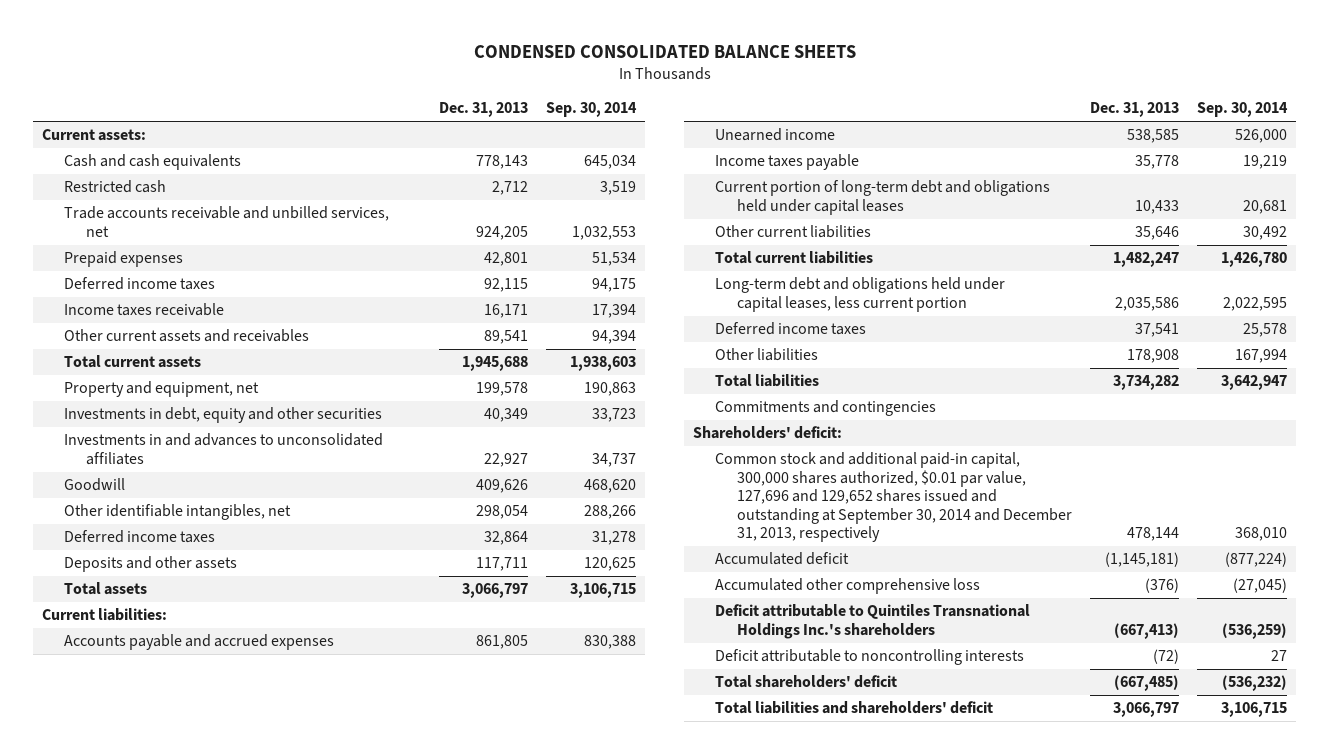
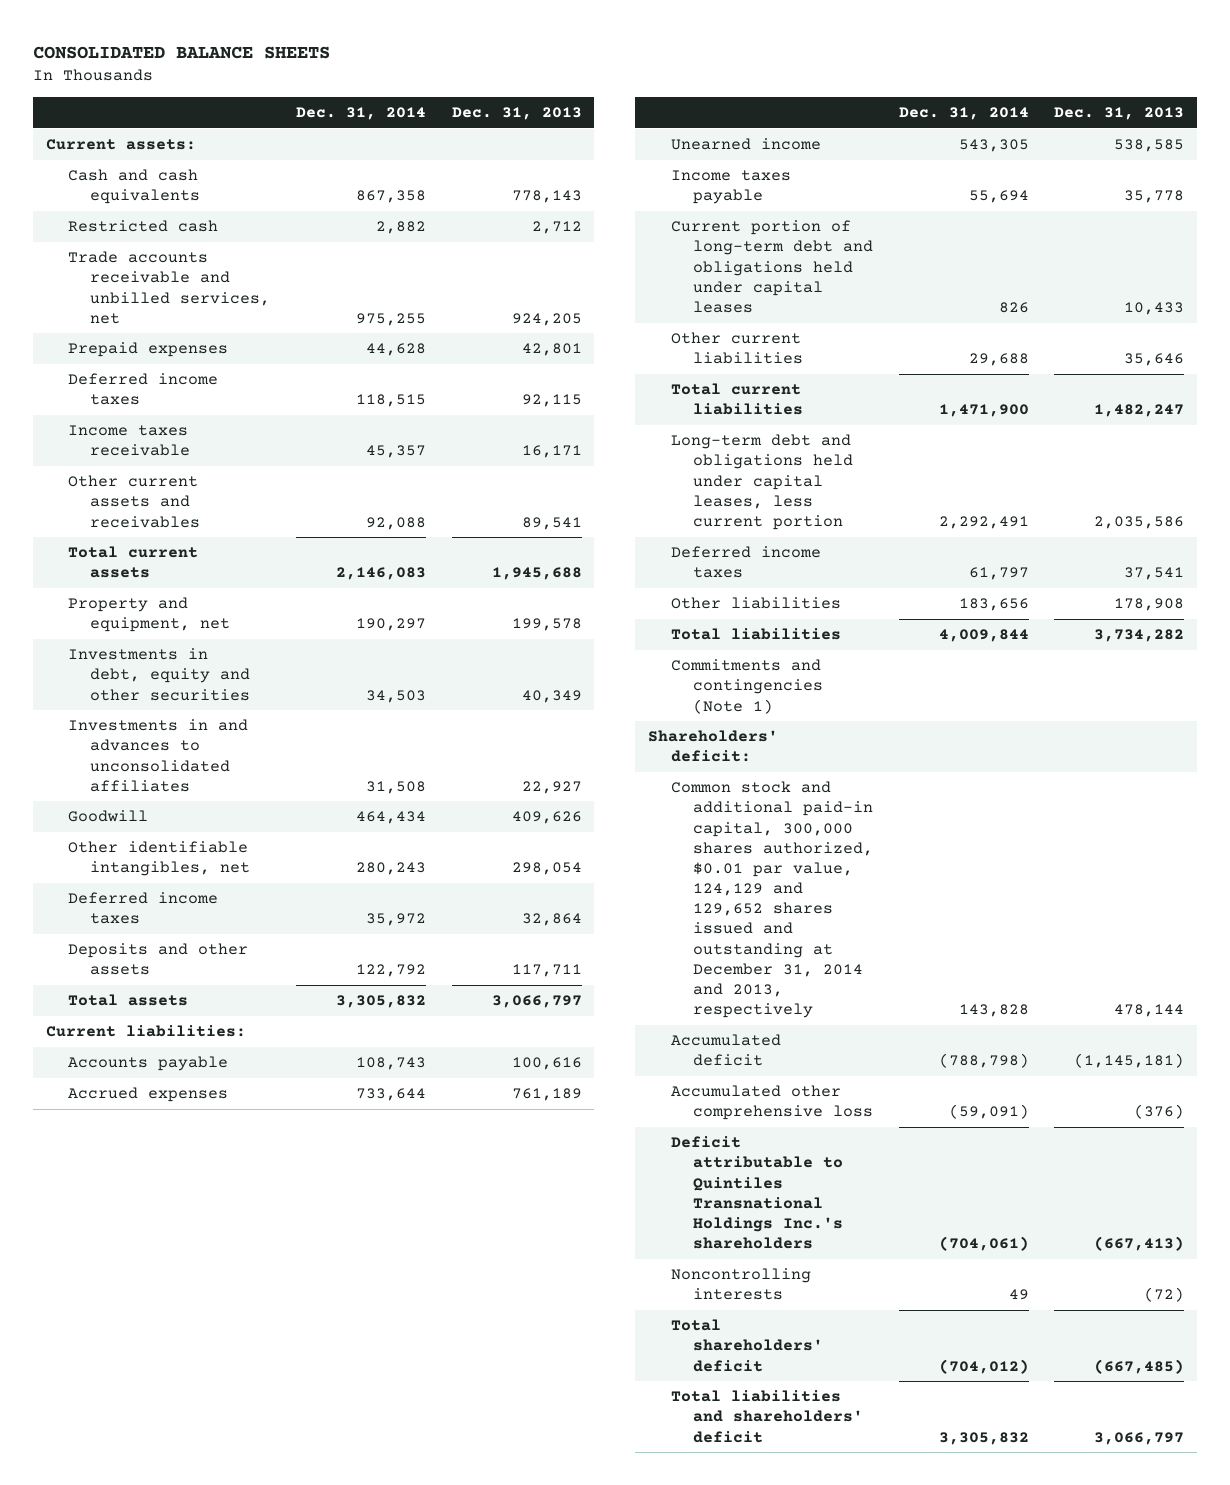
- CONDENSED CONSOLIDATED BALANCE SHEETS
+ CONSOLIDATED BALANCE SHEETS
- | Dec. 31, 2013 | Sep. 30, 2014
+ | Dec. 31, 2014 | Dec. 31, 2013
- Accounts payable and accrued expenses | 861,805 | 830,388
+ Accounts payable | 108,743 | 100,616
+ Accrued expenses | 733,644 | 761,189
- Commitments and contingencies
+ Commitments and contingencies (Note 1)
- Common stock and additional paid-in capital, 300,000 shares authorized, $0.01 par value, 127,696 and 129,652 shares issued and outstanding at September 30, 2014 and December 31, 2013, respectively | 478,144 | 368,010
+ Common stock and additional paid-in capital, 300,000 shares authorized, $0.01 par value, 124,129 and 129,652 shares issued and outstanding at December 31, 2014 and 2013, respectively | 143,828 | 478,144
- Deficit attributable to noncontrolling interests | (72) | 27
+ Noncontrolling interests | 49 | (72)

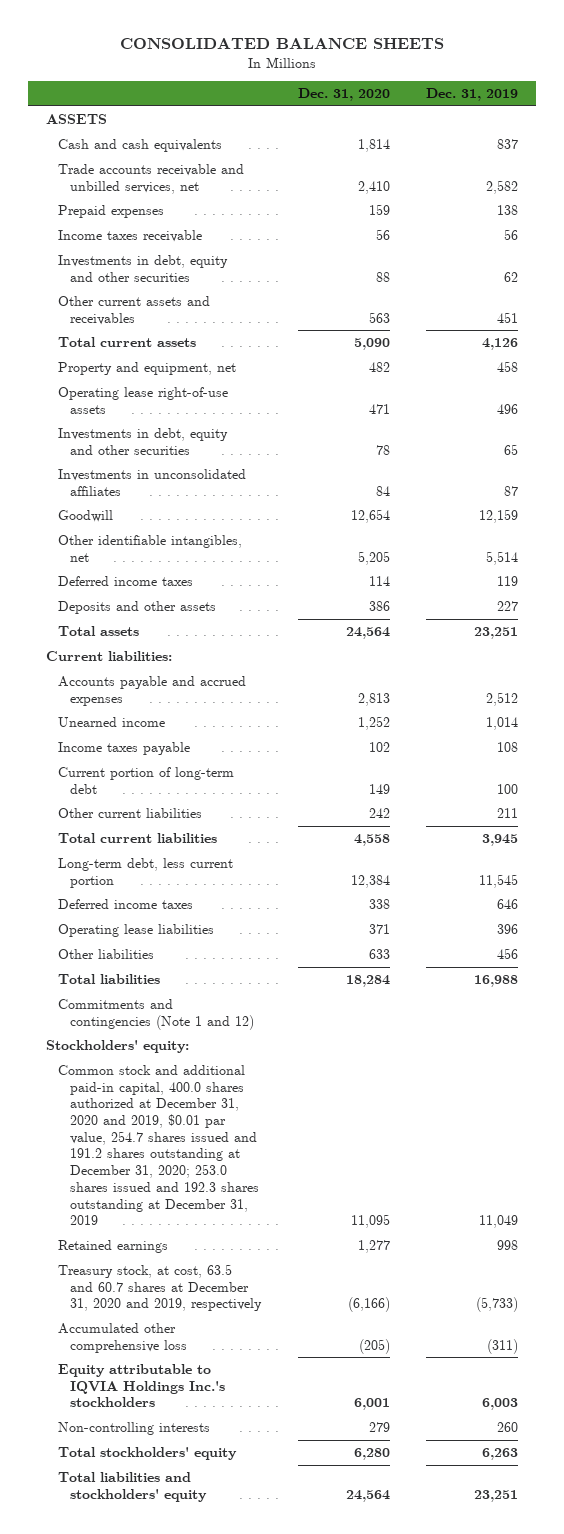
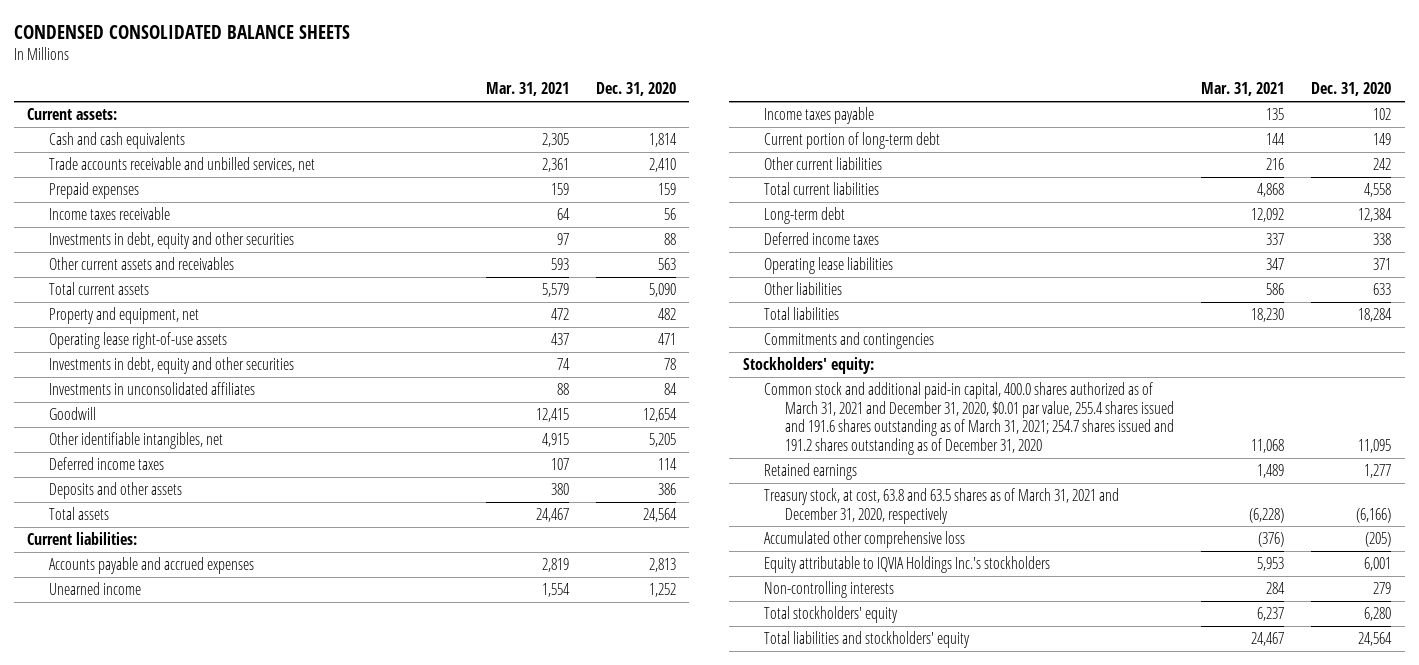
- CONSOLIDATED BALANCE SHEETS
+ CONDENSED CONSOLIDATED BALANCE SHEETS
- | Dec. 31, 2020 | Dec. 31, 2019
+ | Mar. 31, 2021 | Dec. 31, 2020
- ASSETS
+ Current assets:
- Long-term debt, less current portion | 12,384 | 11,545
+ Long-term debt | 12,092 | 12,384
- Commitments and contingencies (Note 1 and 12)
+ Commitments and contingencies
- Common stock and additional paid-in capital, 400.0 shares authorized at December 31, 2020 and 2019, $0.01 par value, 254.7 shares issued and 191.2 shares outstanding at December 31, 2020; 253.0 shares issued and 192.3 shares outstanding at December 31, 2019 | 11,095 | 11,049
+ Common stock and additional paid-in capital, 400.0 shares authorized as of March 31, 2021 and December 31, 2020, $0.01 par value, 255.4 shares issued and 191.6 shares outstanding as of March 31, 2021; 254.7 shares issued and 191.2 shares outstanding as of December 31, 2020 | 11,068 | 11,095
- Treasury stock, at cost, 63.5 and 60.7 shares at December 31, 2020 and 2019, respectively | (6,166) | (5,733)
+ Treasury stock, at cost, 63.8 and 63.5 shares as of March 31, 2021 and December 31, 2020, respectively | (6,228) | (6,166)

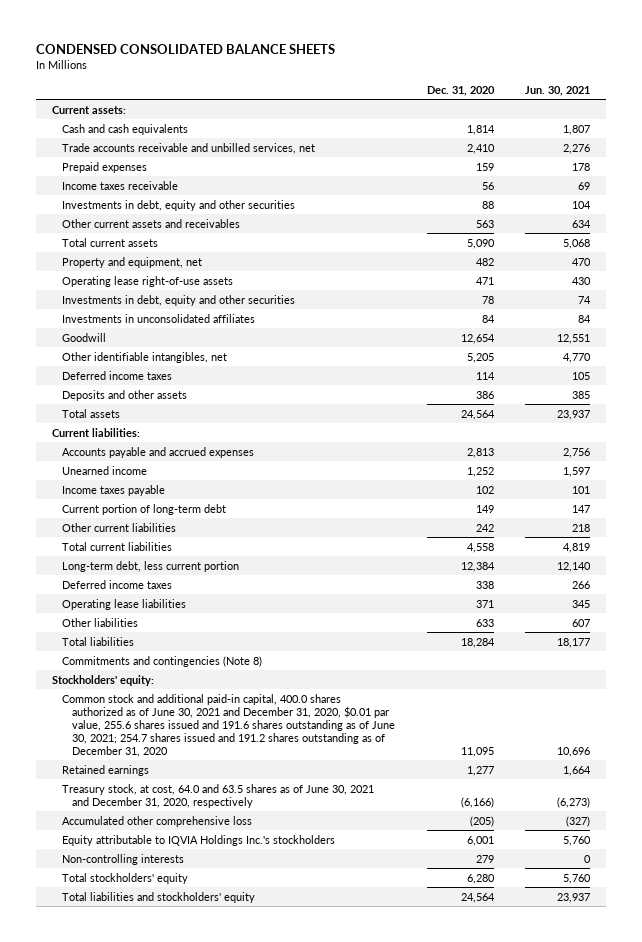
- | Mar. 31, 2021 | Dec. 31, 2020
+ | Dec. 31, 2020 | Jun. 30, 2021
- Long-term debt | 12,092 | 12,384
+ Long-term debt, less current portion | 12,384 | 12,140
- Commitments and contingencies
+ Commitments and contingencies (Note 8)
- Common stock and additional paid-in capital, 400.0 shares authorized as of March 31, 2021 and December 31, 2020, $0.01 par value, 255.4 shares issued and 191.6 shares outstanding as of March 31, 2021; 254.7 shares issued and 191.2 shares outstanding as of December 31, 2020 | 11,068 | 11,095
+ Common stock and additional paid-in capital, 400.0 shares authorized as of June 30, 2021 and December 31, 2020, $0.01 par value, 255.6 shares issued and 191.6 shares outstanding as of June 30, 2021; 254.7 shares issued and 191.2 shares outstanding as of December 31, 2020 | 11,095 | 10,696
- Treasury stock, at cost, 63.8 and 63.5 shares as of March 31, 2021 and December 31, 2020, respectively | (6,228) | (6,166)
+ Treasury stock, at cost, 64.0 and 63.5 shares as of June 30, 2021 and December 31, 2020, respectively | (6,166) | (6,273)

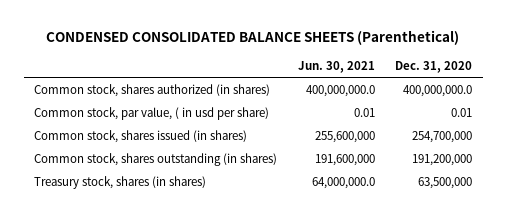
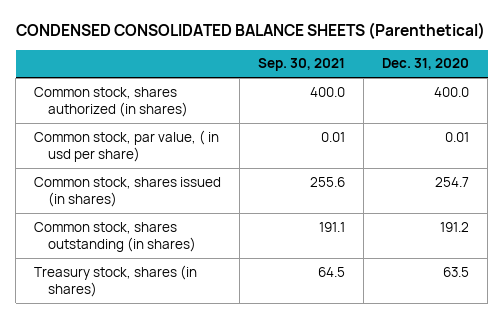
- | Jun. 30, 2021 | Dec. 31, 2020
+ | Sep. 30, 2021 | Dec. 31, 2020
- Common stock, shares authorized (in shares) | 400,000,000.0 | 400,000,000.0
+ Common stock, shares authorized (in shares) | 400.0 | 400.0
- Common stock, shares issued (in shares) | 255,600,000 | 254,700,000
- Common stock, shares outstanding (in shares) | 191,600,000 | 191,200,000
- Treasury stock, shares (in shares) | 64,000,000.0 | 63,500,000
+ Common stock, shares issued (in shares) | 255.6 | 254.7
+ Common stock, shares outstanding (in shares) | 191.1 | 191.2
+ Treasury stock, shares (in shares) | 64.5 | 63.5

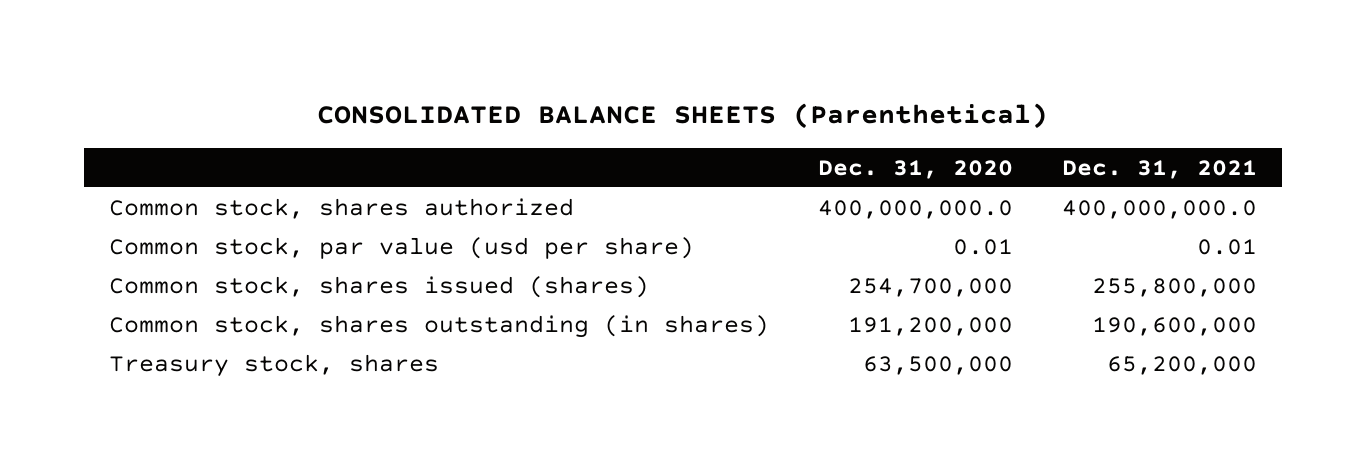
- CONDENSED CONSOLIDATED BALANCE SHEETS (Parenthetical)
+ CONSOLIDATED BALANCE SHEETS (Parenthetical)
- | Sep. 30, 2021 | Dec. 31, 2020
+ | Dec. 31, 2020 | Dec. 31, 2021
- Common stock, shares authorized (in shares) | 400.0 | 400.0
- Common stock, par value, ( in usd per share) | 0.01 | 0.01
- Common stock, shares issued (in shares) | 255.6 | 254.7
- Common stock, shares outstanding (in shares) | 191.1 | 191.2
- Treasury stock, shares (in shares) | 64.5 | 63.5
+ Common stock, shares authorized | 400,000,000.0 | 400,000,000.0
+ Common stock, par value (usd per share) | 0.01 | 0.01
+ Common stock, shares issued (shares) | 254,700,000 | 255,800,000
+ Common stock, shares outstanding (in shares) | 191,200,000 | 190,600,000
+ Treasury stock, shares | 63,500,000 | 65,200,000

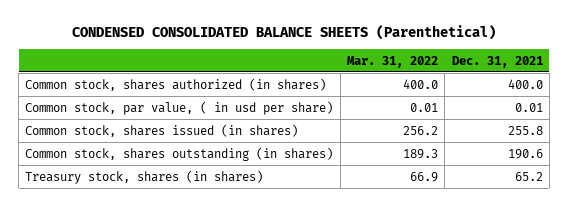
- CONSOLIDATED BALANCE SHEETS (Parenthetical)
+ CONDENSED CONSOLIDATED BALANCE SHEETS (Parenthetical)
- | Dec. 31, 2020 | Dec. 31, 2021
+ | Mar. 31, 2022 | Dec. 31, 2021
- Common stock, shares authorized | 400,000,000.0 | 400,000,000.0
- Common stock, par value (usd per share) | 0.01 | 0.01
- Common stock, shares issued (shares) | 254,700,000 | 255,800,000
- Common stock, shares outstanding (in shares) | 191,200,000 | 190,600,000
- Treasury stock, shares | 63,500,000 | 65,200,000
+ Common stock, shares authorized (in shares) | 400.0 | 400.0
+ Common stock, par value, ( in usd per share) | 0.01 | 0.01
+ Common stock, shares issued (in shares) | 256.2 | 255.8
+ Common stock, shares outstanding (in shares) | 189.3 | 190.6
+ Treasury stock, shares (in shares) | 66.9 | 65.2

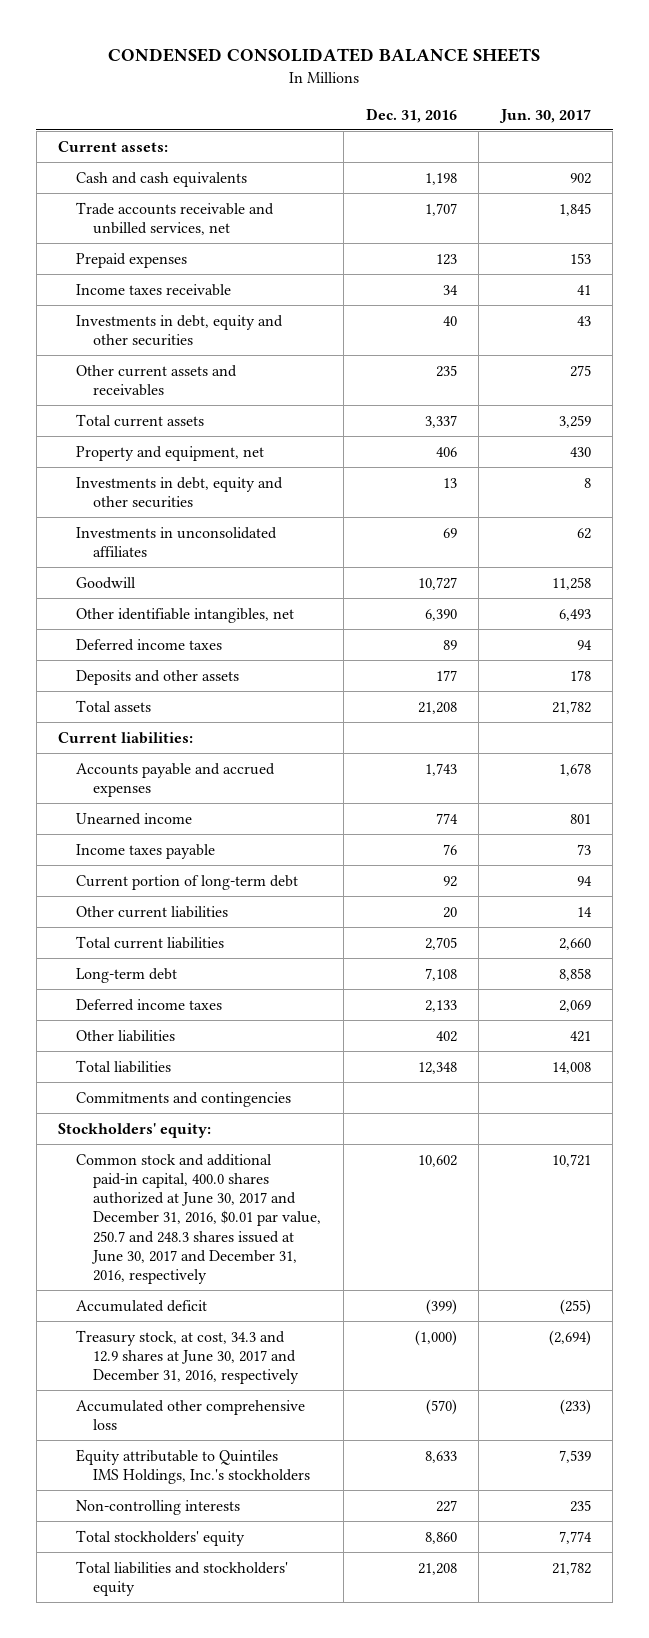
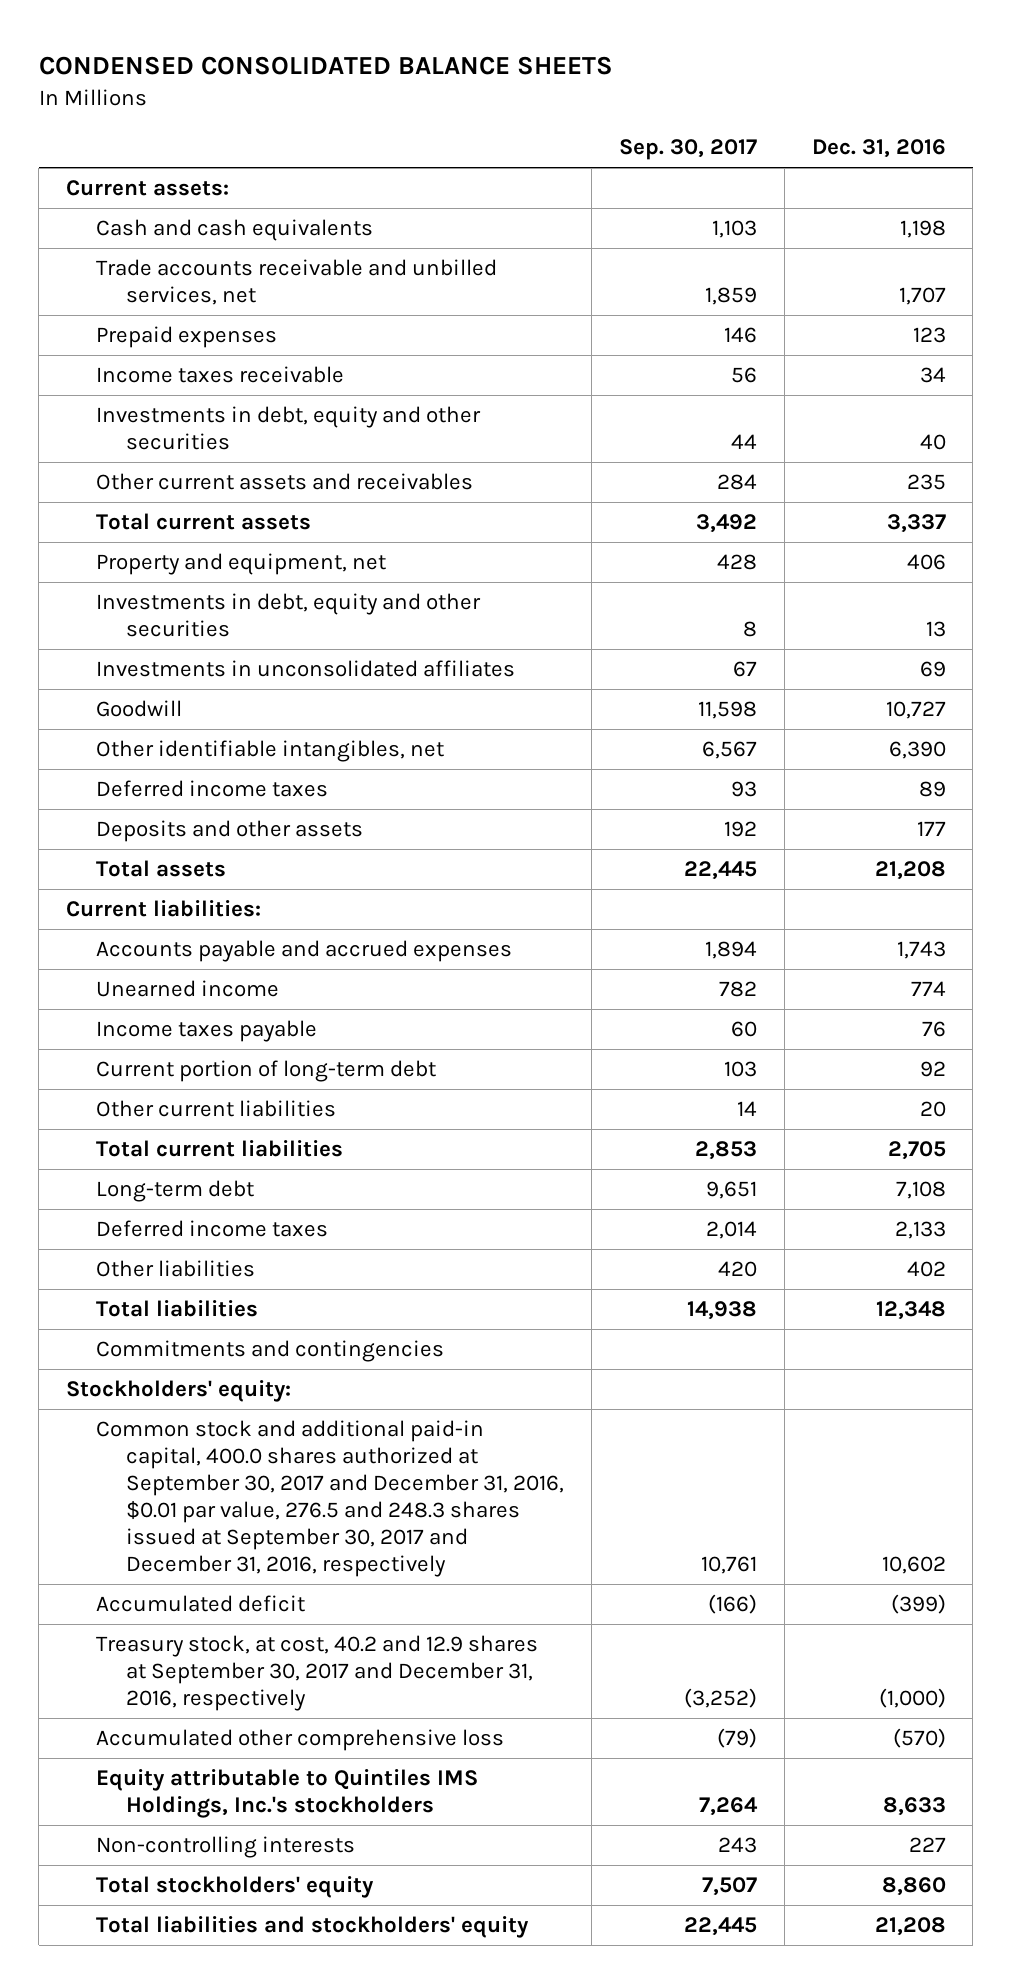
- | Dec. 31, 2016 | Jun. 30, 2017
+ | Sep. 30, 2017 | Dec. 31, 2016
- Common stock and additional paid-in capital, 400.0 shares authorized at June 30, 2017 and December 31, 2016, $0.01 par value, 250.7 and 248.3 shares issued at June 30, 2017 and December 31, 2016, respectively | 10,602 | 10,721
+ Common stock and additional paid-in capital, 400.0 shares authorized at September 30, 2017 and December 31, 2016, $0.01 par value, 276.5 and 248.3 shares issued at September 30, 2017 and December 31, 2016, respectively | 10,761 | 10,602
- Treasury stock, at cost, 34.3 and 12.9 shares at June 30, 2017 and December 31, 2016, respectively | (1,000) | (2,694)
+ Treasury stock, at cost, 40.2 and 12.9 shares at September 30, 2017 and December 31, 2016, respectively | (3,252) | (1,000)

